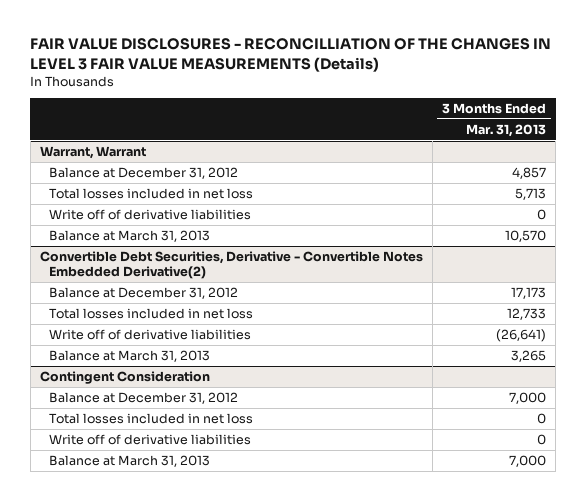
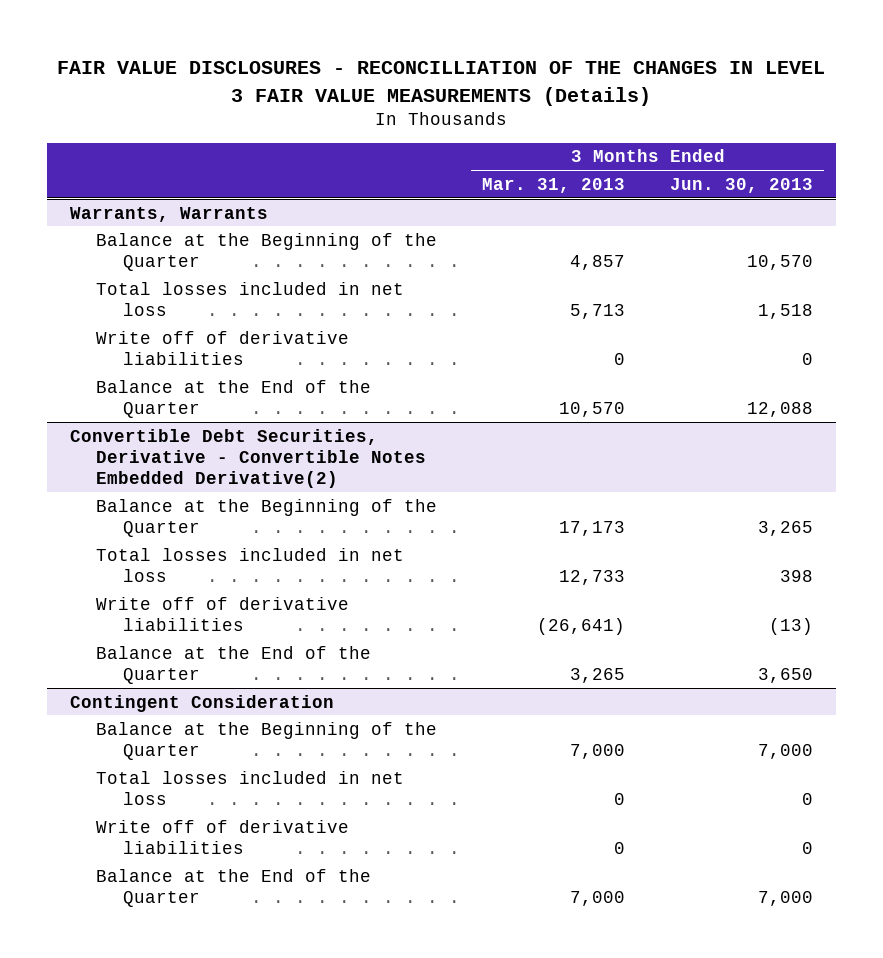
- | 3 Months Ended Mar. 31, 2013
+ | 3 Months Ended Mar. 31, 2013 | 3 Months Ended Jun. 30, 2013
- Warrant, Warrant
- Balance at December 31, 2012 | 4,857
+ Warrants, Warrants
+ Balance at the Beginning of the Quarter | 4,857 | 10,570
- Balance at March 31, 2013 | 10,570
+ Balance at the End of the Quarter | 10,570 | 12,088
@ Convertible Debt Securities, Derivative - Convertible Notes Embedded Derivative(2)
- Balance at December 31, 2012 | 17,173
+ Balance at the Beginning of the Quarter | 17,173 | 3,265
- Balance at March 31, 2013 | 3,265
+ Balance at the End of the Quarter | 3,265 | 3,650
@ Contingent Consideration
- Balance at December 31, 2012 | 7,000
+ Balance at the Beginning of the Quarter | 7,000 | 7,000
- Balance at March 31, 2013 | 7,000
+ Balance at the End of the Quarter | 7,000 | 7,000

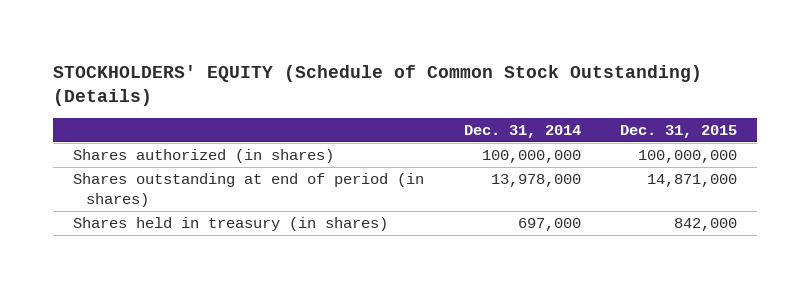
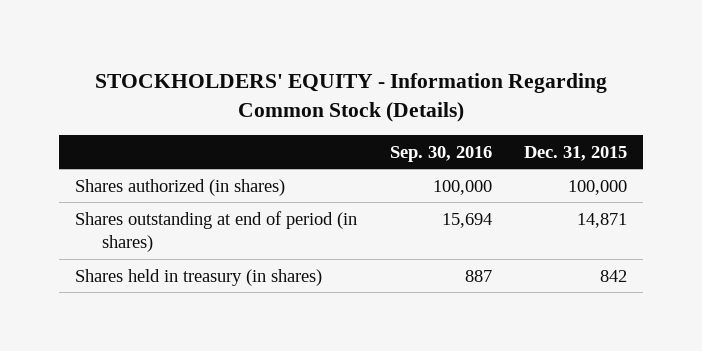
- STOCKHOLDERS' EQUITY (Schedule of Common Stock Outstanding) (Details)
+ STOCKHOLDERS' EQUITY - Information Regarding Common Stock (Details)
- | Dec. 31, 2014 | Dec. 31, 2015
+ | Sep. 30, 2016 | Dec. 31, 2015
- Shares authorized (in shares) | 100,000,000 | 100,000,000
- Shares outstanding at end of period (in shares) | 13,978,000 | 14,871,000
- Shares held in treasury (in shares) | 697,000 | 842,000
+ Shares authorized (in shares) | 100,000 | 100,000
+ Shares outstanding at end of period (in shares) | 15,694 | 14,871
+ Shares held in treasury (in shares) | 887 | 842

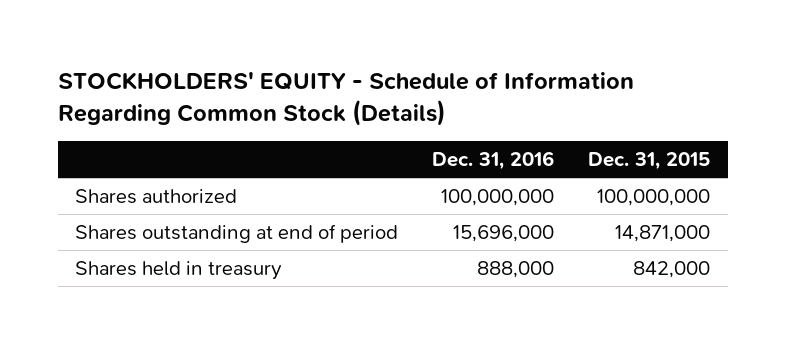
- STOCKHOLDERS' EQUITY - Information Regarding Common Stock (Details)
+ STOCKHOLDERS' EQUITY - Schedule of Information Regarding Common Stock (Details)
- | Sep. 30, 2016 | Dec. 31, 2015
+ | Dec. 31, 2016 | Dec. 31, 2015
- Shares authorized (in shares) | 100,000 | 100,000
- Shares outstanding at end of period (in shares) | 15,694 | 14,871
- Shares held in treasury (in shares) | 887 | 842
+ Shares authorized | 100,000,000 | 100,000,000
+ Shares outstanding at end of period | 15,696,000 | 14,871,000
+ Shares held in treasury | 888,000 | 842,000

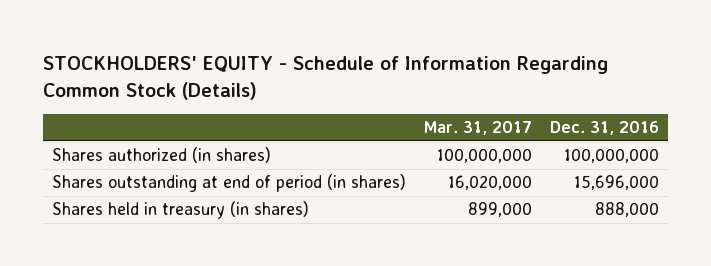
- | Dec. 31, 2016 | Dec. 31, 2015
+ | Mar. 31, 2017 | Dec. 31, 2016
- Shares authorized | 100,000,000 | 100,000,000
- Shares outstanding at end of period | 15,696,000 | 14,871,000
- Shares held in treasury | 888,000 | 842,000
+ Shares authorized (in shares) | 100,000,000 | 100,000,000
+ Shares outstanding at end of period (in shares) | 16,020,000 | 15,696,000
+ Shares held in treasury (in shares) | 899,000 | 888,000

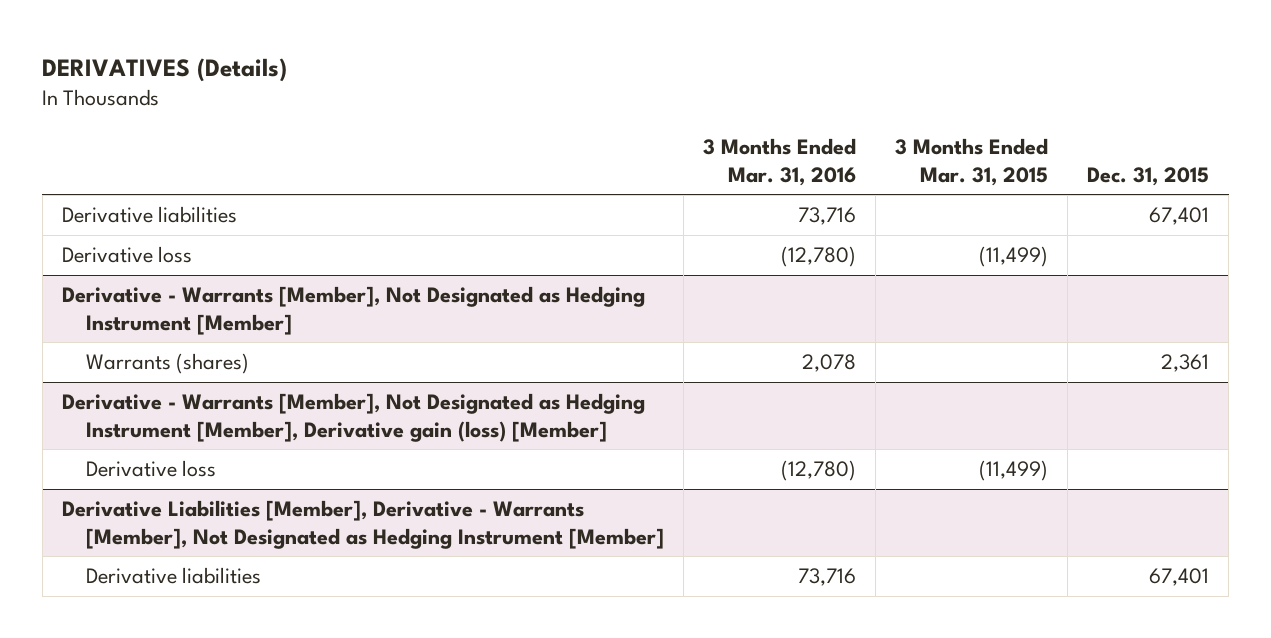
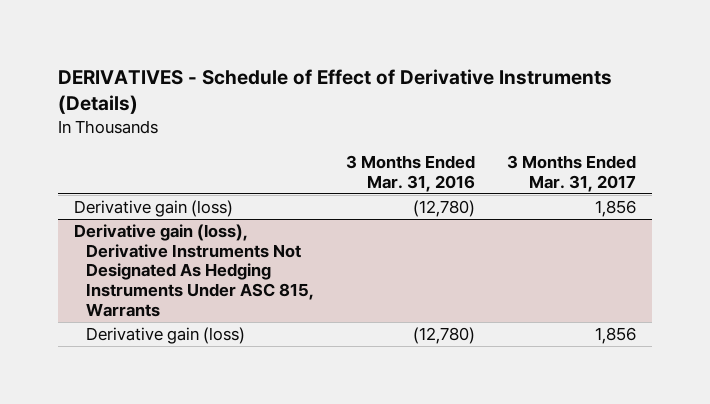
- DERIVATIVES (Details)
+ DERIVATIVES - Schedule of Effect of Derivative Instruments (Details)
- | 3 Months Ended Mar. 31, 2016 | 3 Months Ended Mar. 31, 2015 | Dec. 31, 2015
+ | 3 Months Ended Mar. 31, 2016 | 3 Months Ended Mar. 31, 2017
- Derivative liabilities | 73,716 | | 67,401
- Derivative loss | (12,780) | (11,499) |
- Derivative - Warrants [Member], Not Designated as Hedging Instrument [Member]
- Warrants (shares) | 2,078 | | 2,361
- Derivative - Warrants [Member], Not Designated as Hedging Instrument [Member], Derivative gain (loss) [Member]
- Derivative loss | (12,780) | (11,499) |
- Derivative Liabilities [Member], Derivative - Warrants [Member], Not Designated as Hedging Instrument [Member]
- Derivative liabilities | 73,716 | | 67,401
+ Derivative gain (loss) | (12,780) | 1,856
+ Derivative gain (loss), Derivative Instruments Not Designated As Hedging Instruments Under ASC 815, Warrants
+ Derivative gain (loss) | (12,780) | 1,856

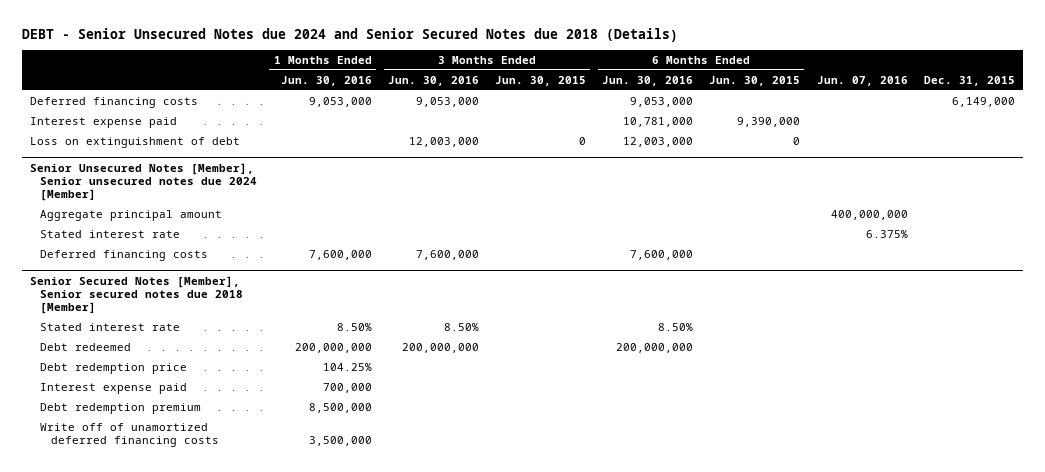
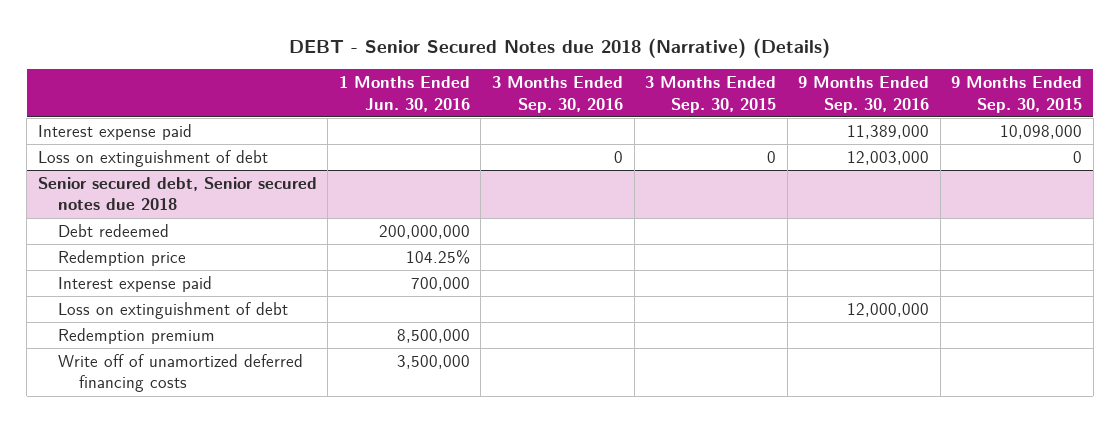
- DEBT - Senior Unsecured Notes due 2024 and Senior Secured Notes due 2018 (Details)
+ DEBT - Senior Secured Notes due 2018 (Narrative) (Details)
- | 1 Months Ended Jun. 30, 2016 | 3 Months Ended Jun. 30, 2016 | 3 Months Ended Jun. 30, 2015 | 6 Months Ended Jun. 30, 2016 | 6 Months Ended Jun. 30, 2015 | Jun. 07, 2016 | Dec. 31, 2015
+ | 1 Months Ended Jun. 30, 2016 | 3 Months Ended Sep. 30, 2016 | 3 Months Ended Sep. 30, 2015 | 9 Months Ended Sep. 30, 2016 | 9 Months Ended Sep. 30, 2015
- Deferred financing costs | 9,053,000 | 9,053,000 | | 9,053,000 | | | 6,149,000
- Senior Unsecured Notes [Member], Senior unsecured notes due 2024 [Member]
- Aggregate principal amount | | | | | | 400,000,000 |
- Stated interest rate | | | | | | 6.375% |
- Deferred financing costs | 7,600,000 | 7,600,000 | | 7,600,000 | | |
- Senior Secured Notes [Member], Senior secured notes due 2018 [Member]
- Stated interest rate | 8.50% | 8.50% | | 8.50% | | |
+ Senior secured debt, Senior secured notes due 2018
- Debt redemption price | 104.25% | | | | | |
+ Redemption price | 104.25% | | | |
- Debt redemption premium | 8,500,000 | | | | | |
+ Loss on extinguishment of debt | | | | 12,000,000 |
+ Redemption premium | 8,500,000 | | | |

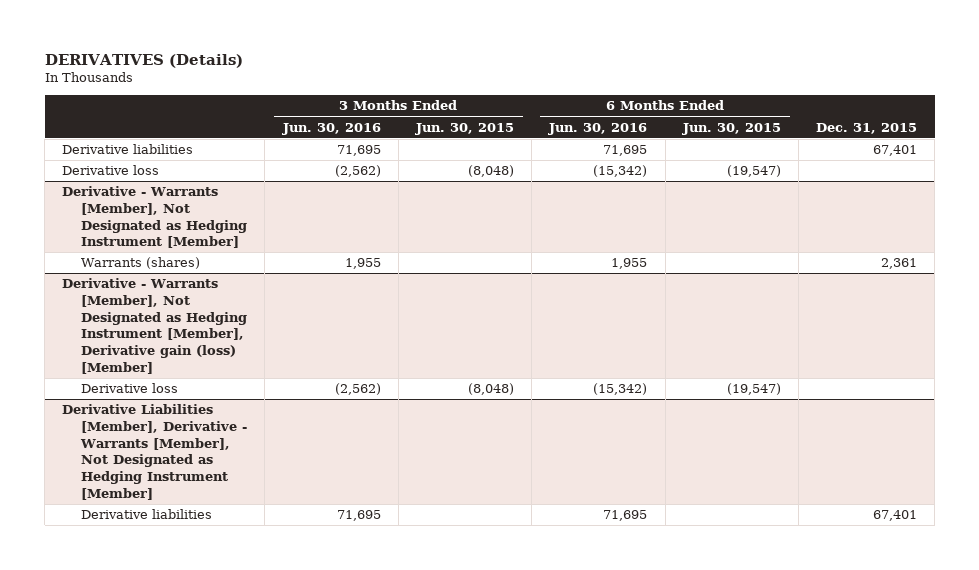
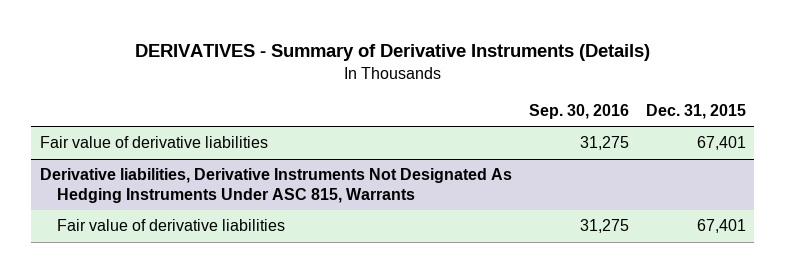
- DERIVATIVES (Details)
+ DERIVATIVES - Summary of Derivative Instruments (Details)
- | 3 Months Ended Jun. 30, 2016 | 3 Months Ended Jun. 30, 2015 | 6 Months Ended Jun. 30, 2016 | 6 Months Ended Jun. 30, 2015 | Dec. 31, 2015
+ | Sep. 30, 2016 | Dec. 31, 2015
- Derivative liabilities | 71,695 | | 71,695 | | 67,401
- Derivative loss | (2,562) | (8,048) | (15,342) | (19,547) |
- Derivative - Warrants [Member], Not Designated as Hedging Instrument [Member]
- Warrants (shares) | 1,955 | | 1,955 | | 2,361
- Derivative - Warrants [Member], Not Designated as Hedging Instrument [Member], Derivative gain (loss) [Member]
- Derivative loss | (2,562) | (8,048) | (15,342) | (19,547) |
- Derivative Liabilities [Member], Derivative - Warrants [Member], Not Designated as Hedging Instrument [Member]
- Derivative liabilities | 71,695 | | 71,695 | | 67,401
+ Fair value of derivative liabilities | 31,275 | 67,401
+ Derivative liabilities, Derivative Instruments Not Designated As Hedging Instruments Under ASC 815, Warrants
+ Fair value of derivative liabilities | 31,275 | 67,401

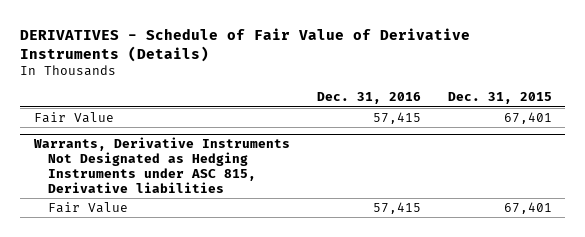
- DERIVATIVES - Summary of Derivative Instruments (Details)
+ DERIVATIVES - Schedule of Fair Value of Derivative Instruments (Details)
- | Sep. 30, 2016 | Dec. 31, 2015
+ | Dec. 31, 2016 | Dec. 31, 2015
- Fair value of derivative liabilities | 31,275 | 67,401
- Derivative liabilities, Derivative Instruments Not Designated As Hedging Instruments Under ASC 815, Warrants
- Fair value of derivative liabilities | 31,275 | 67,401
+ Fair Value | 57,415 | 67,401
+ Warrants, Derivative Instruments Not Designated as Hedging Instruments under ASC 815, Derivative liabilities
+ Fair Value | 57,415 | 67,401

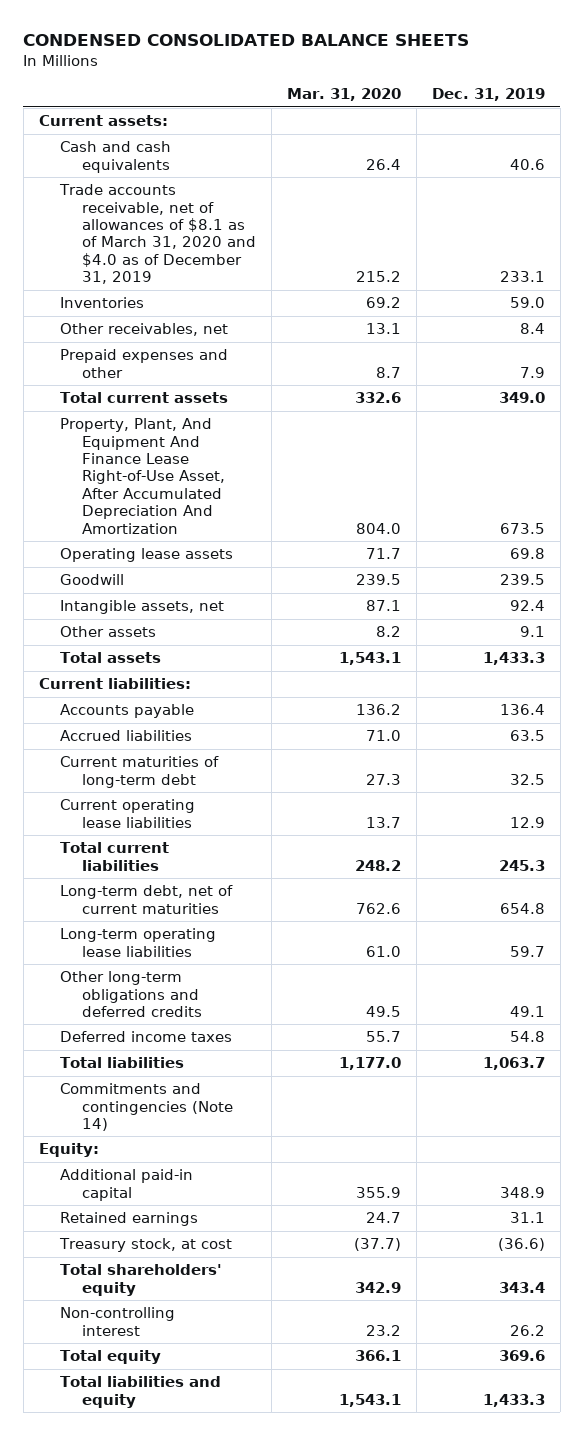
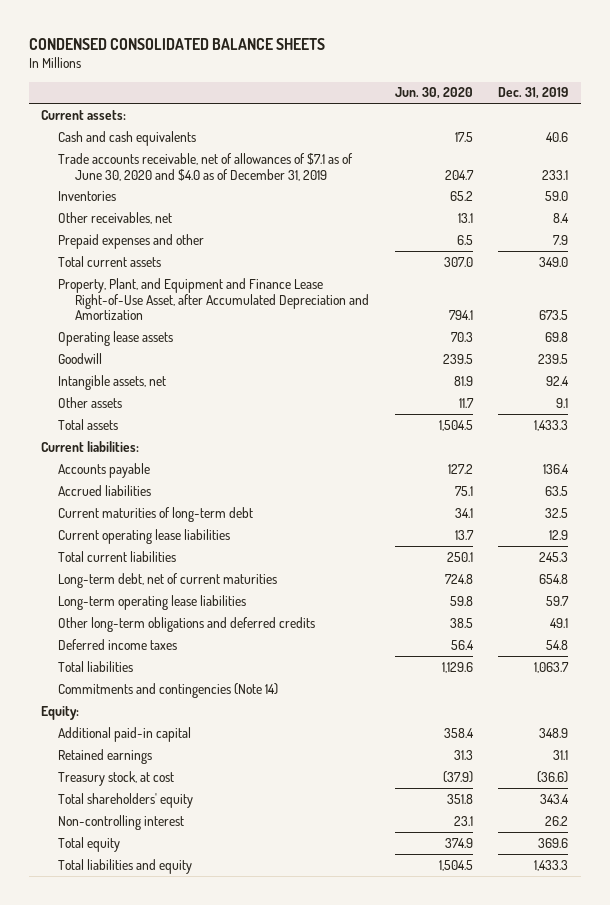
- | Mar. 31, 2020 | Dec. 31, 2019
+ | Jun. 30, 2020 | Dec. 31, 2019
- Trade accounts receivable, net of allowances of $8.1 as of March 31, 2020 and $4.0 as of December 31, 2019 | 215.2 | 233.1
+ Trade accounts receivable, net of allowances of $7.1 as of June 30, 2020 and $4.0 as of December 31, 2019 | 204.7 | 233.1
- Property, Plant, And Equipment And Finance Lease Right-of-Use Asset, After Accumulated Depreciation And Amortization | 804.0 | 673.5
+ Property, Plant, and Equipment and Finance Lease Right-of-Use Asset, after Accumulated Depreciation and Amortization | 794.1 | 673.5

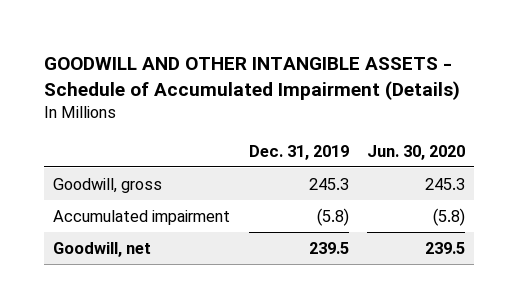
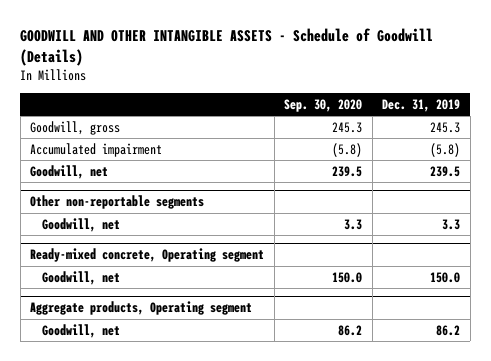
- GOODWILL AND OTHER INTANGIBLE ASSETS - Schedule of Accumulated Impairment (Details)
+ GOODWILL AND OTHER INTANGIBLE ASSETS - Schedule of Goodwill (Details)
- | Dec. 31, 2019 | Jun. 30, 2020
+ | Sep. 30, 2020 | Dec. 31, 2019
+ Other non-reportable segments
+ Goodwill, net | 3.3 | 3.3
+ Ready-mixed concrete, Operating segment
+ Goodwill, net | 150.0 | 150.0
+ Aggregate products, Operating segment
+ Goodwill, net | 86.2 | 86.2

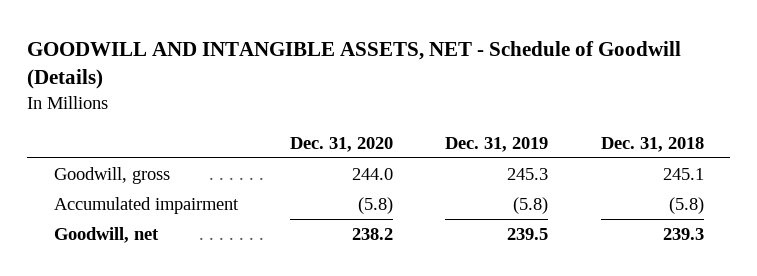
- GOODWILL AND OTHER INTANGIBLE ASSETS - Schedule of Goodwill (Details)
+ GOODWILL AND INTANGIBLE ASSETS, NET - Schedule of Goodwill (Details)
- | Sep. 30, 2020 | Dec. 31, 2019
+ | Dec. 31, 2020 | Dec. 31, 2019 | Dec. 31, 2018
- Other non-reportable segments
- Goodwill, net | 3.3 | 3.3
- Ready-mixed concrete, Operating segment
- Goodwill, net | 150.0 | 150.0
- Aggregate products, Operating segment
- Goodwill, net | 86.2 | 86.2

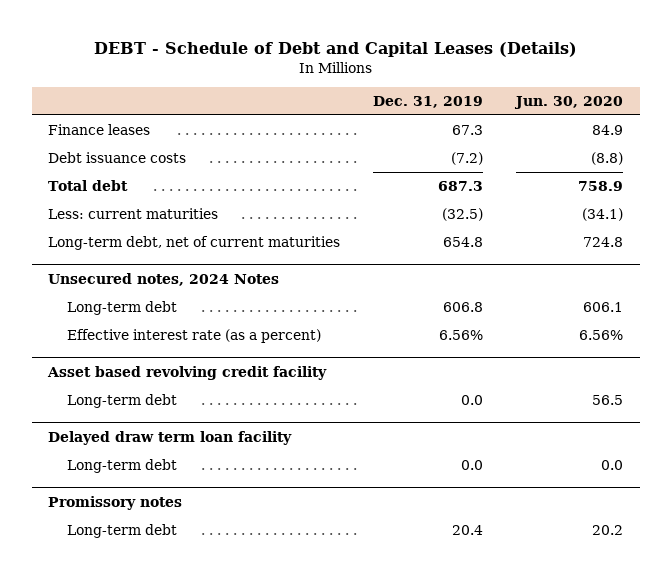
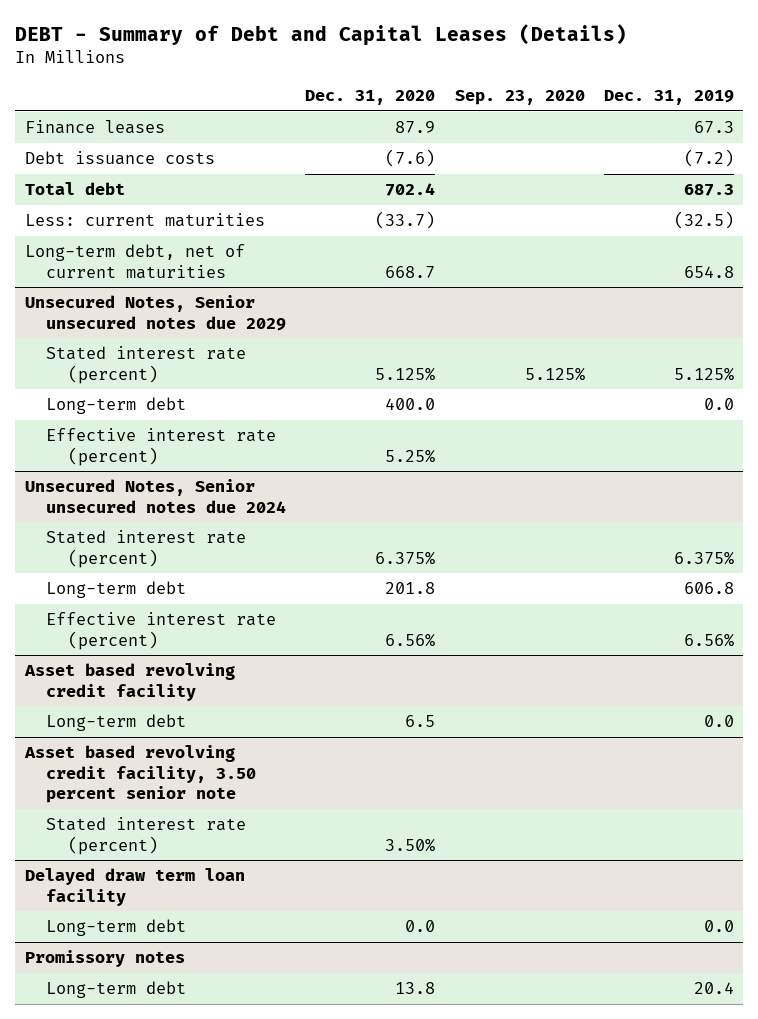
- DEBT - Schedule of Debt and Capital Leases (Details)
+ DEBT - Summary of Debt and Capital Leases (Details)
- | Dec. 31, 2019 | Jun. 30, 2020
+ | Dec. 31, 2020 | Sep. 23, 2020 | Dec. 31, 2019
- Unsecured notes, 2024 Notes
+ Unsecured Notes, Senior unsecured notes due 2029
+ Stated interest rate (percent) | 5.125% | 5.125% | 5.125%
+ Long-term debt | 400.0 | | 0.0
+ Effective interest rate (percent) | 5.25% | |
+ Unsecured Notes, Senior unsecured notes due 2024
+ Stated interest rate (percent) | 6.375% | | 6.375%
- Effective interest rate (as a percent) | 6.56% | 6.56%
+ Effective interest rate (percent) | 6.56% | | 6.56%
+ Asset based revolving credit facility, 3.50 percent senior note
+ Stated interest rate (percent) | 3.50% | |

